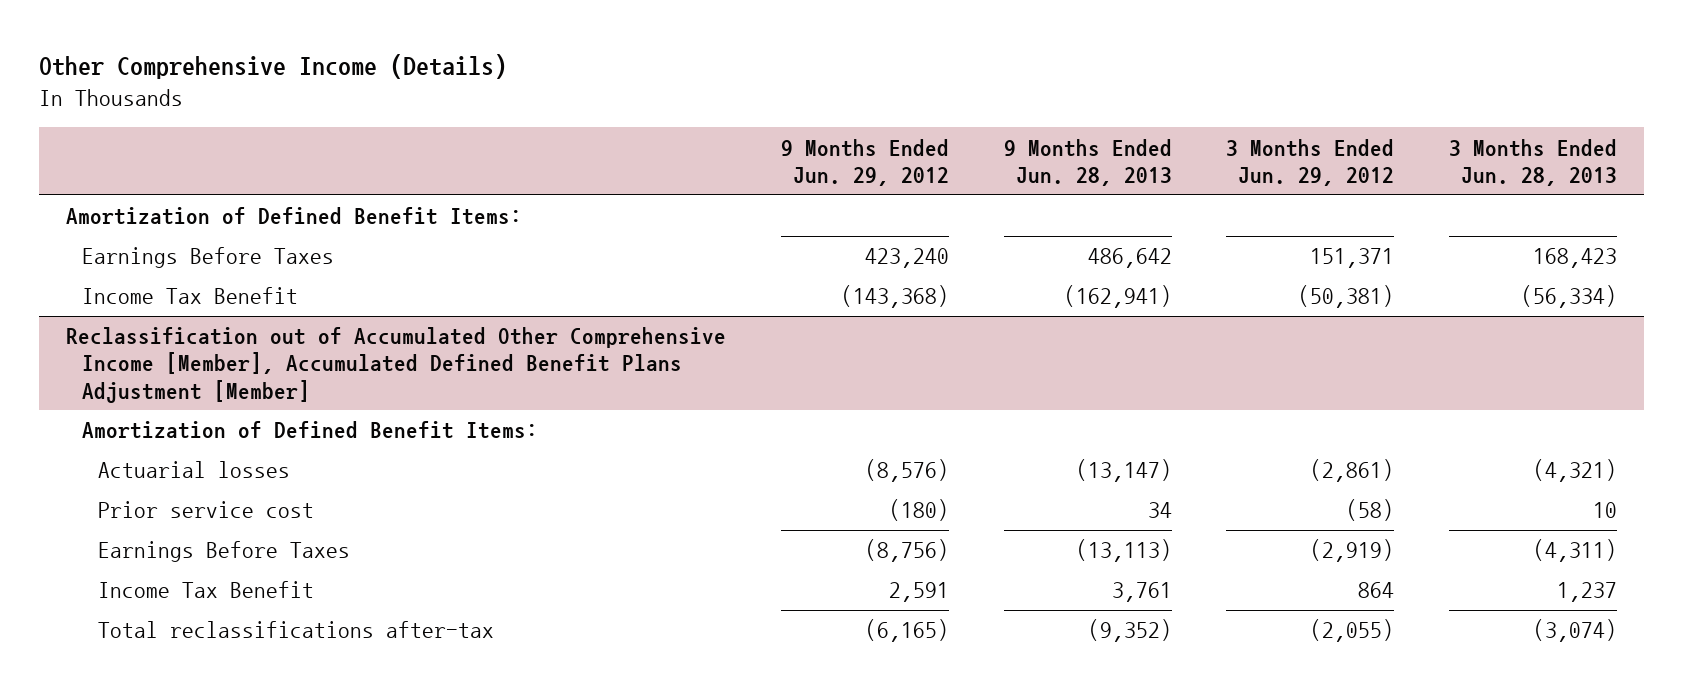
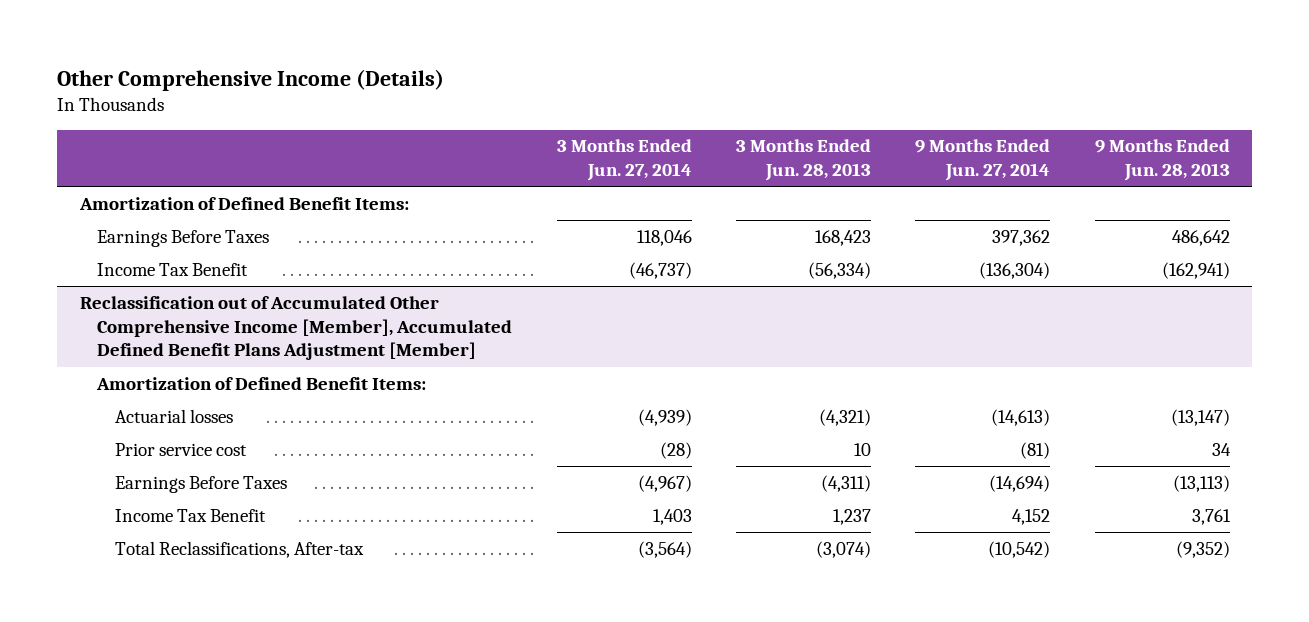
- | 9 Months Ended Jun. 29, 2012 | 9 Months Ended Jun. 28, 2013 | 3 Months Ended Jun. 29, 2012 | 3 Months Ended Jun. 28, 2013
+ | 3 Months Ended Jun. 27, 2014 | 3 Months Ended Jun. 28, 2013 | 9 Months Ended Jun. 27, 2014 | 9 Months Ended Jun. 28, 2013
@ Reclassification out of Accumulated Other Comprehensive Income [Member], Accumulated Defined Benefit Plans Adjustment [Member]
- Total reclassifications after-tax | (6,165) | (9,352) | (2,055) | (3,074)
+ Total Reclassifications, After-tax | (3,564) | (3,074) | (10,542) | (9,352)

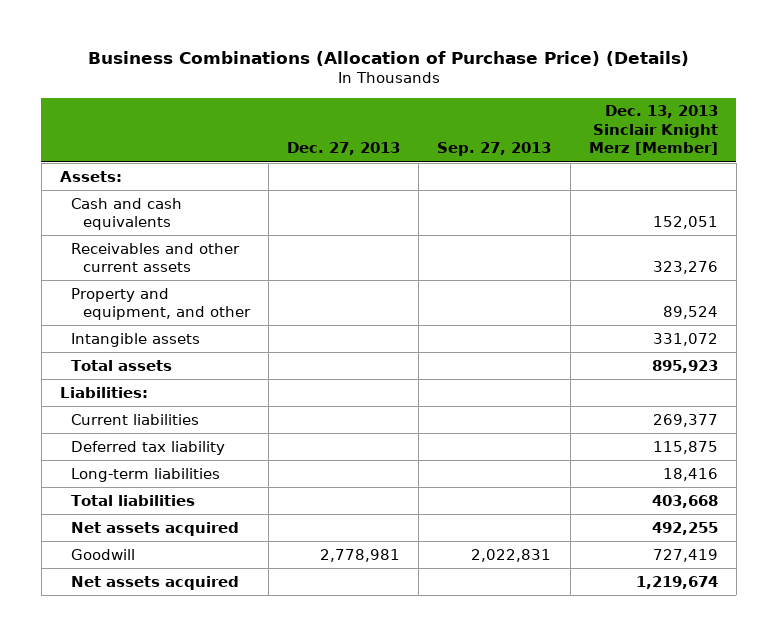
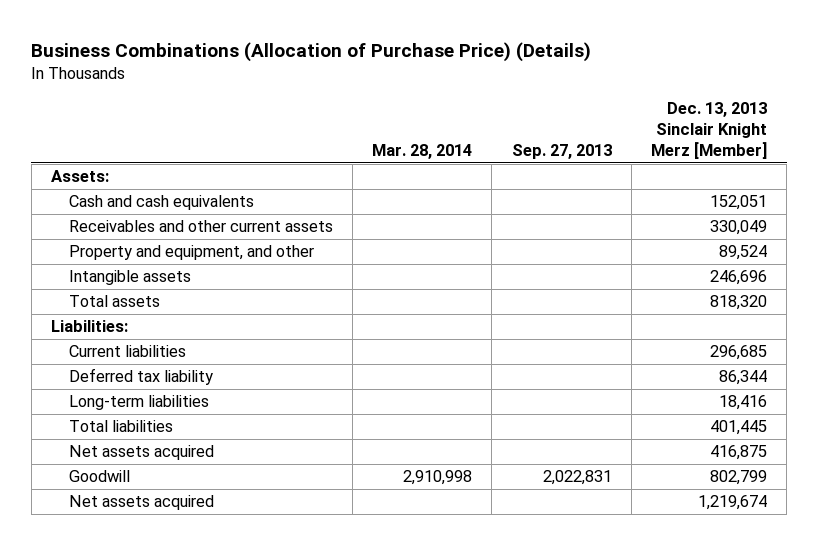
- | Dec. 27, 2013 | Sep. 27, 2013 | Dec. 13, 2013 Sinclair Knight Merz [Member]
+ | Mar. 28, 2014 | Sep. 27, 2013 | Dec. 13, 2013 Sinclair Knight Merz [Member]
- Receivables and other current assets | | | 323,276
+ Receivables and other current assets | | | 330,049
- Intangible assets | | | 331,072
- Total assets | | | 895,923
+ Intangible assets | | | 246,696
+ Total assets | | | 818,320
- Current liabilities | | | 269,377
- Deferred tax liability | | | 115,875
+ Current liabilities | | | 296,685
+ Deferred tax liability | | | 86,344
- Total liabilities | | | 403,668
- Net assets acquired | | | 492,255
- Goodwill | 2,778,981 | 2,022,831 | 727,419
+ Total liabilities | | | 401,445
+ Net assets acquired | | | 416,875
+ Goodwill | 2,910,998 | 2,022,831 | 802,799

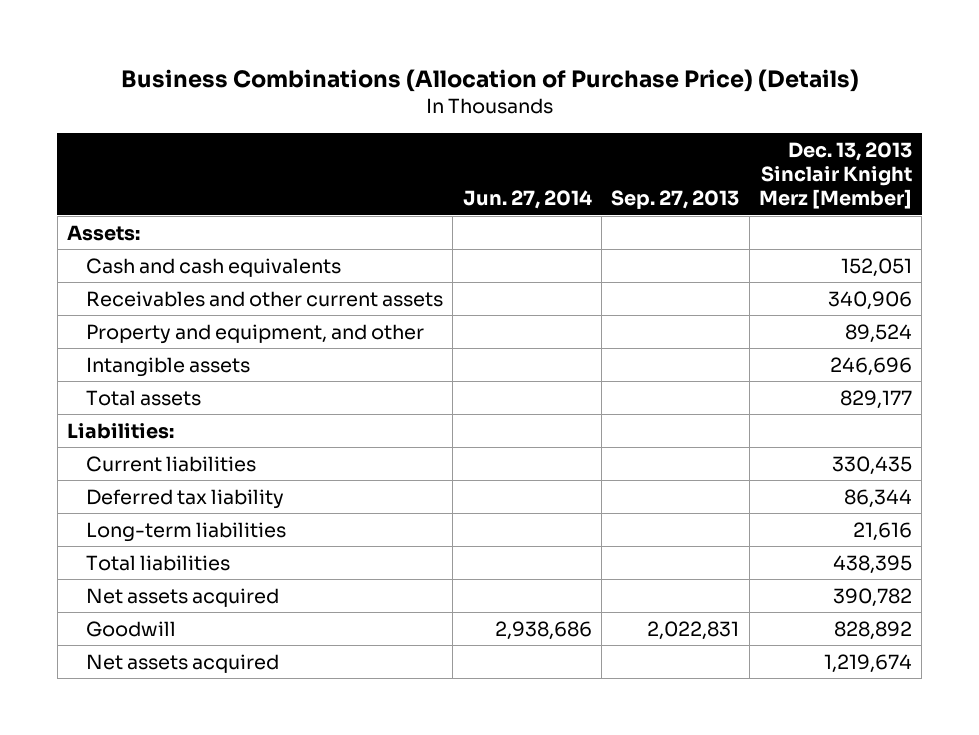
- | Mar. 28, 2014 | Sep. 27, 2013 | Dec. 13, 2013 Sinclair Knight Merz [Member]
+ | Jun. 27, 2014 | Sep. 27, 2013 | Dec. 13, 2013 Sinclair Knight Merz [Member]
- Receivables and other current assets | | | 330,049
+ Receivables and other current assets | | | 340,906
- Total assets | | | 818,320
+ Total assets | | | 829,177
- Current liabilities | | | 296,685
+ Current liabilities | | | 330,435
- Long-term liabilities | | | 18,416
- Total liabilities | | | 401,445
- Net assets acquired | | | 416,875
- Goodwill | 2,910,998 | 2,022,831 | 802,799
+ Long-term liabilities | | | 21,616
+ Total liabilities | | | 438,395
+ Net assets acquired | | | 390,782
+ Goodwill | 2,938,686 | 2,022,831 | 828,892

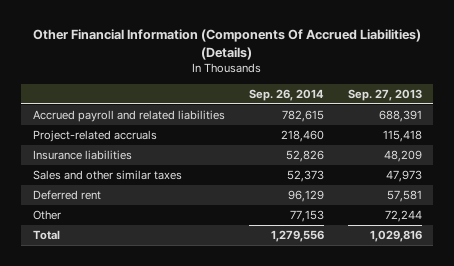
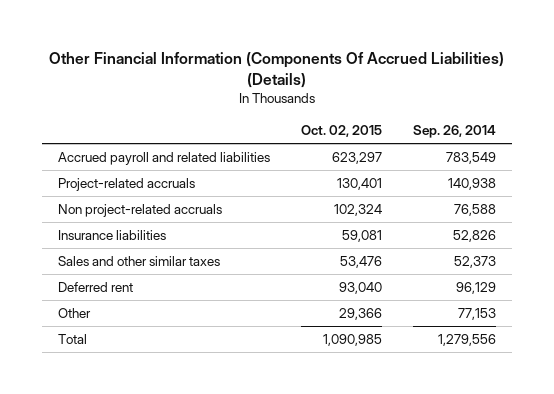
- | Sep. 26, 2014 | Sep. 27, 2013
+ | Oct. 02, 2015 | Sep. 26, 2014
- Accrued payroll and related liabilities | 782,615 | 688,391
- Project-related accruals | 218,460 | 115,418
+ Accrued payroll and related liabilities | 623,297 | 783,549
+ Project-related accruals | 130,401 | 140,938
+ Non project-related accruals | 102,324 | 76,588

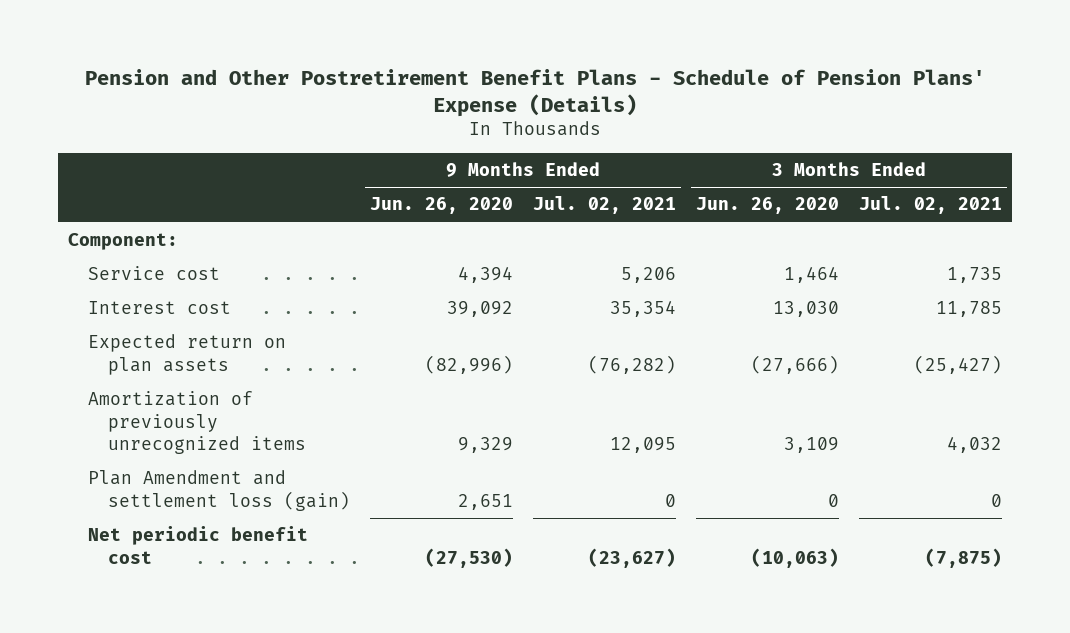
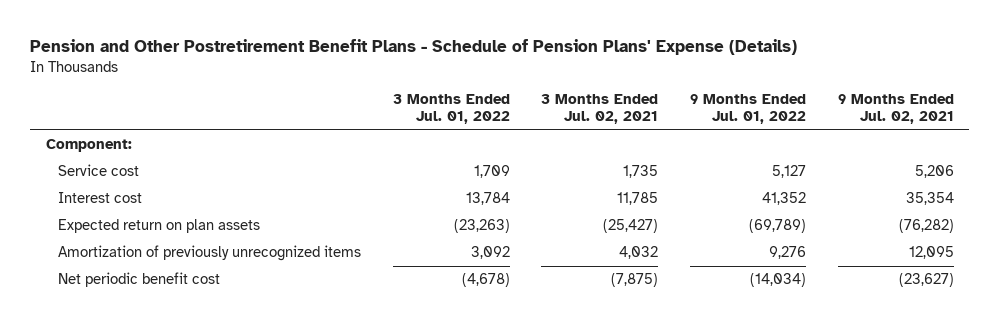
- | 9 Months Ended Jun. 26, 2020 | 9 Months Ended Jul. 02, 2021 | 3 Months Ended Jun. 26, 2020 | 3 Months Ended Jul. 02, 2021
+ | 3 Months Ended Jul. 01, 2022 | 3 Months Ended Jul. 02, 2021 | 9 Months Ended Jul. 01, 2022 | 9 Months Ended Jul. 02, 2021
- Plan Amendment and settlement loss (gain) | 2,651 | 0 | 0 | 0

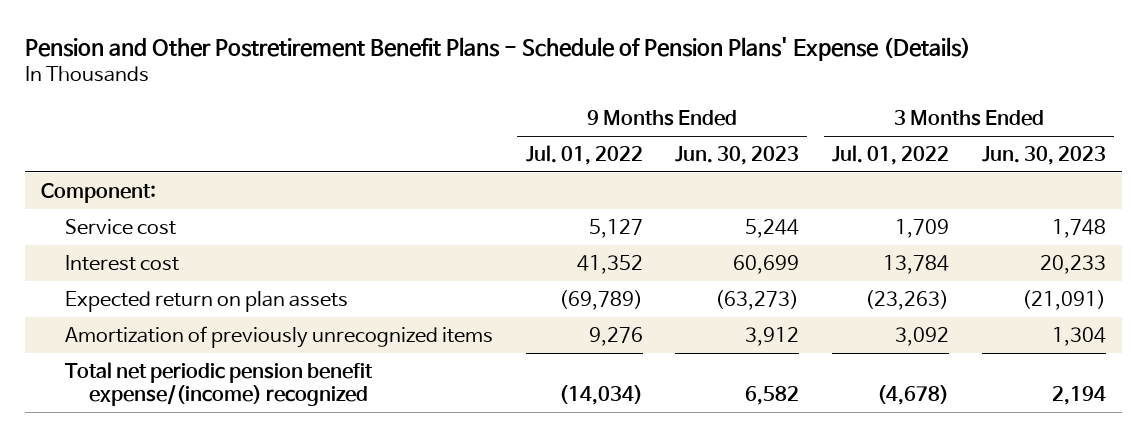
- | 3 Months Ended Jul. 01, 2022 | 3 Months Ended Jul. 02, 2021 | 9 Months Ended Jul. 01, 2022 | 9 Months Ended Jul. 02, 2021
+ | 9 Months Ended Jul. 01, 2022 | 9 Months Ended Jun. 30, 2023 | 3 Months Ended Jul. 01, 2022 | 3 Months Ended Jun. 30, 2023
- Net periodic benefit cost | (4,678) | (7,875) | (14,034) | (23,627)
+ Total net periodic pension benefit expense/(income) recognized | (14,034) | 6,582 | (4,678) | 2,194

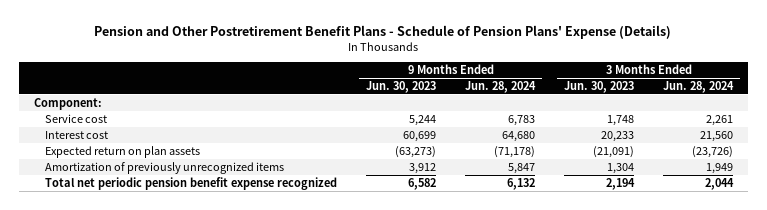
- | 9 Months Ended Jul. 01, 2022 | 9 Months Ended Jun. 30, 2023 | 3 Months Ended Jul. 01, 2022 | 3 Months Ended Jun. 30, 2023
+ | 9 Months Ended Jun. 30, 2023 | 9 Months Ended Jun. 28, 2024 | 3 Months Ended Jun. 30, 2023 | 3 Months Ended Jun. 28, 2024
- Total net periodic pension benefit expense/(income) recognized | (14,034) | 6,582 | (4,678) | 2,194
+ Total net periodic pension benefit expense recognized | 6,582 | 6,132 | 2,194 | 2,044

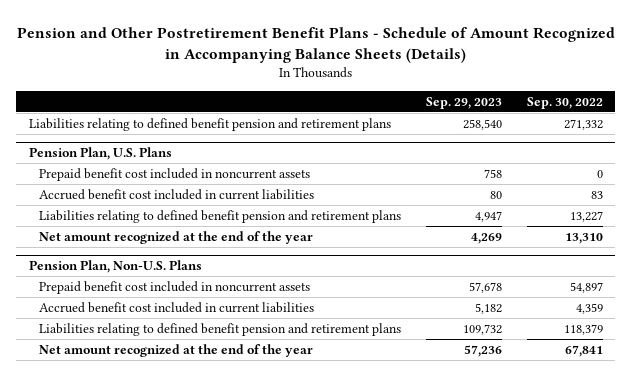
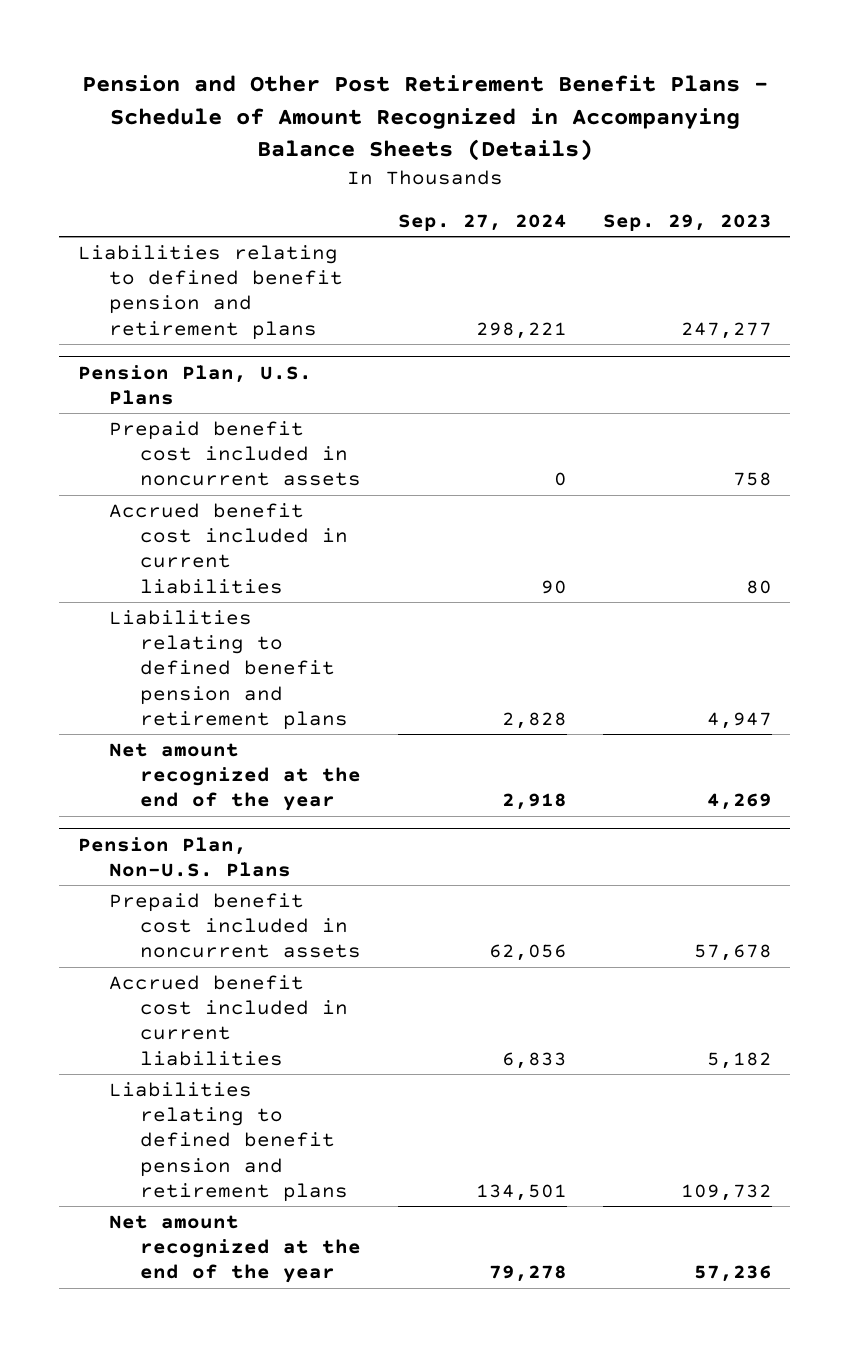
- Pension and Other Postretirement Benefit Plans - Schedule of Amount Recognized in Accompanying Balance Sheets (Details)
+ Pension and Other Post Retirement Benefit Plans - Schedule of Amount Recognized in Accompanying Balance Sheets (Details)
- | Sep. 29, 2023 | Sep. 30, 2022
+ | Sep. 27, 2024 | Sep. 29, 2023
- Liabilities relating to defined benefit pension and retirement plans | 258,540 | 271,332
+ Liabilities relating to defined benefit pension and retirement plans | 298,221 | 247,277

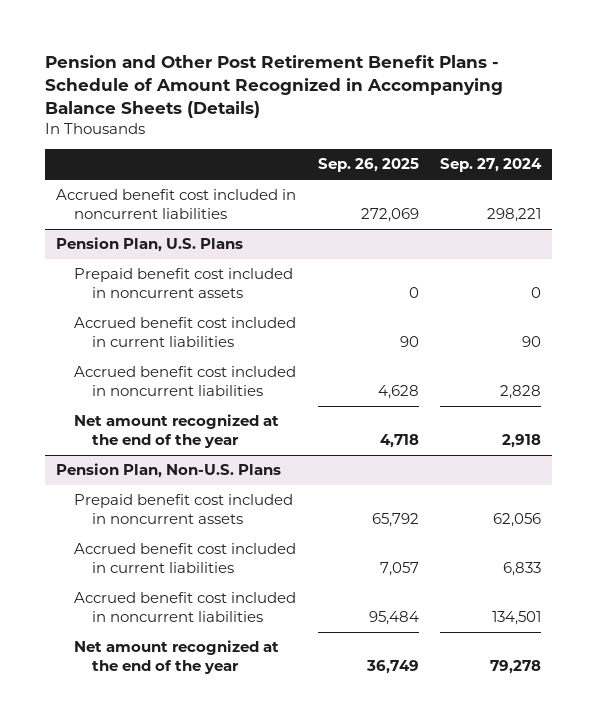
- | Sep. 27, 2024 | Sep. 29, 2023
+ | Sep. 26, 2025 | Sep. 27, 2024
- Liabilities relating to defined benefit pension and retirement plans | 298,221 | 247,277
+ Accrued benefit cost included in noncurrent liabilities | 272,069 | 298,221
@ Pension Plan, U.S. Plans
- Liabilities relating to defined benefit pension and retirement plans | 2,828 | 4,947
+ Accrued benefit cost included in noncurrent liabilities | 4,628 | 2,828
@ Pension Plan, Non-U.S. Plans
- Liabilities relating to defined benefit pension and retirement plans | 134,501 | 109,732
+ Accrued benefit cost included in noncurrent liabilities | 95,484 | 134,501

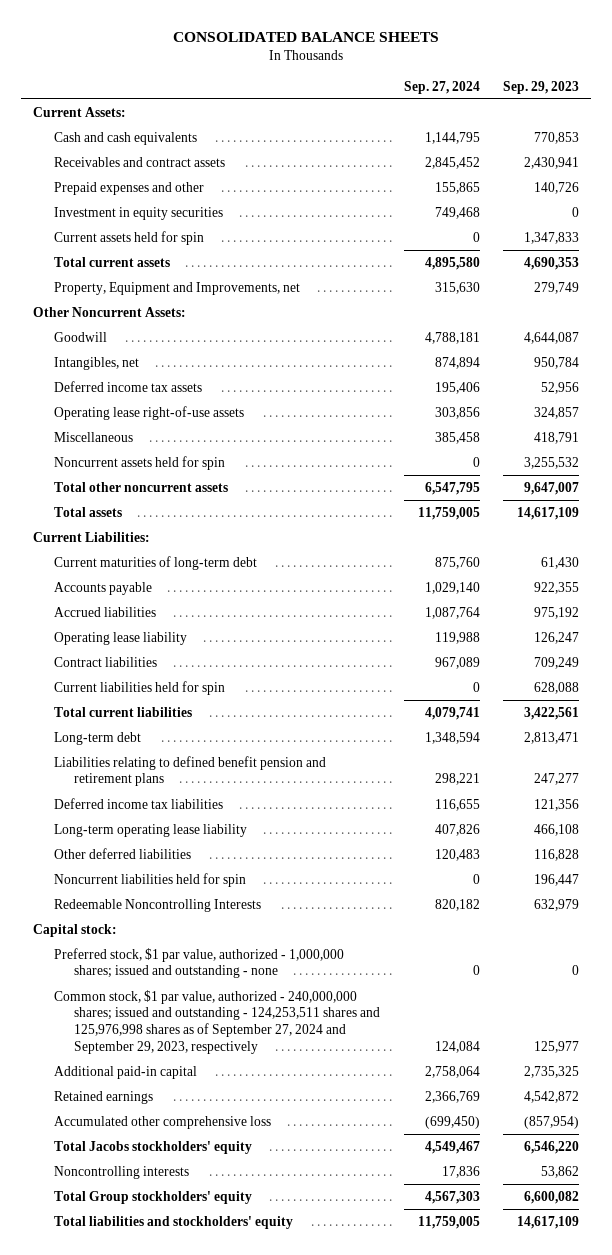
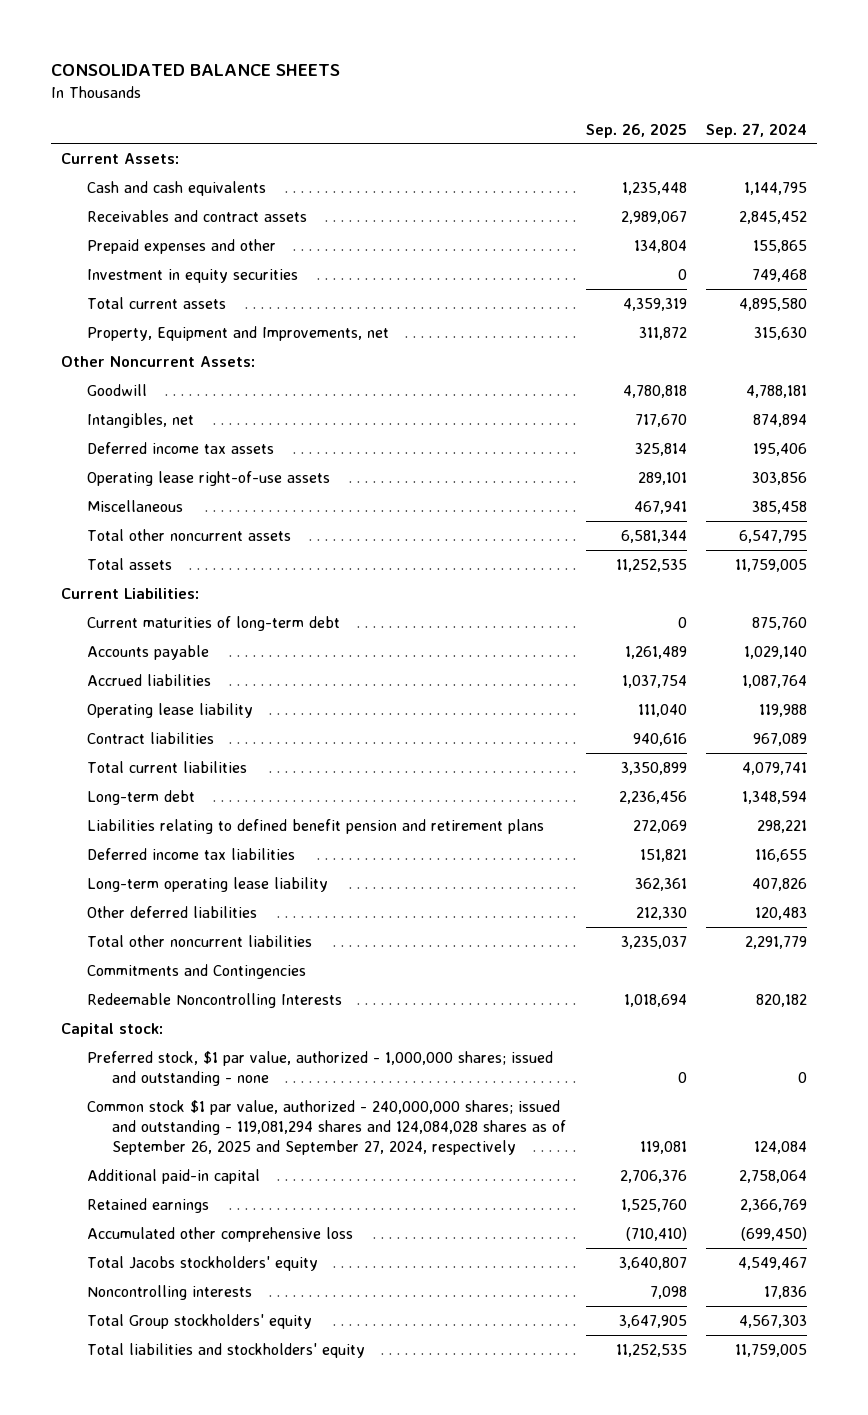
- | Sep. 27, 2024 | Sep. 29, 2023
+ | Sep. 26, 2025 | Sep. 27, 2024
- Current assets held for spin | 0 | 1,347,833
- Noncurrent assets held for spin | 0 | 3,255,532
- Current liabilities held for spin | 0 | 628,088
- Noncurrent liabilities held for spin | 0 | 196,447
+ Total other noncurrent liabilities | 3,235,037 | 2,291,779
+ Commitments and Contingencies
- Common stock, $1 par value, authorized - 240,000,000 shares; issued and outstanding - 124,253,511 shares and 125,976,998 shares as of September 27, 2024 and September 29, 2023, respectively | 124,084 | 125,977
+ Common stock $1 par value, authorized - 240,000,000 shares; issued and outstanding - 119,081,294 shares and 124,084,028 shares as of September 26, 2025 and September 27, 2024, respectively | 119,081 | 124,084

